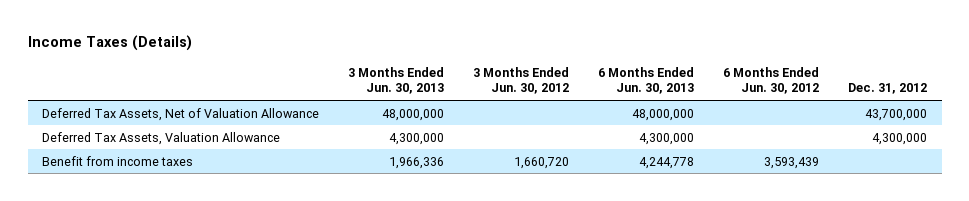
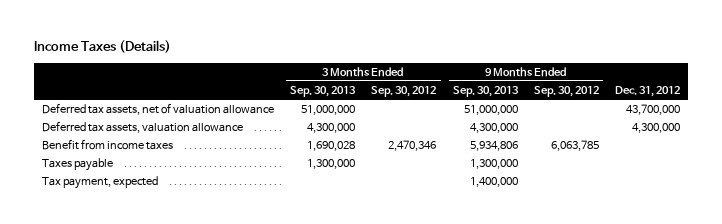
- | 3 Months Ended Jun. 30, 2013 | 3 Months Ended Jun. 30, 2012 | 6 Months Ended Jun. 30, 2013 | 6 Months Ended Jun. 30, 2012 | Dec. 31, 2012
+ | 3 Months Ended Sep. 30, 2013 | 3 Months Ended Sep. 30, 2012 | 9 Months Ended Sep. 30, 2013 | 9 Months Ended Sep. 30, 2012 | Dec. 31, 2012
- Deferred Tax Assets, Net of Valuation Allowance | 48,000,000 | | 48,000,000 | | 43,700,000
- Deferred Tax Assets, Valuation Allowance | 4,300,000 | | 4,300,000 | | 4,300,000
+ Deferred tax assets, net of valuation allowance | 51,000,000 | | 51,000,000 | | 43,700,000
+ Deferred tax assets, valuation allowance | 4,300,000 | | 4,300,000 | | 4,300,000
+ Taxes payable | 1,300,000 | | 1,300,000 | |
+ Tax payment, expected | | | 1,400,000 | |

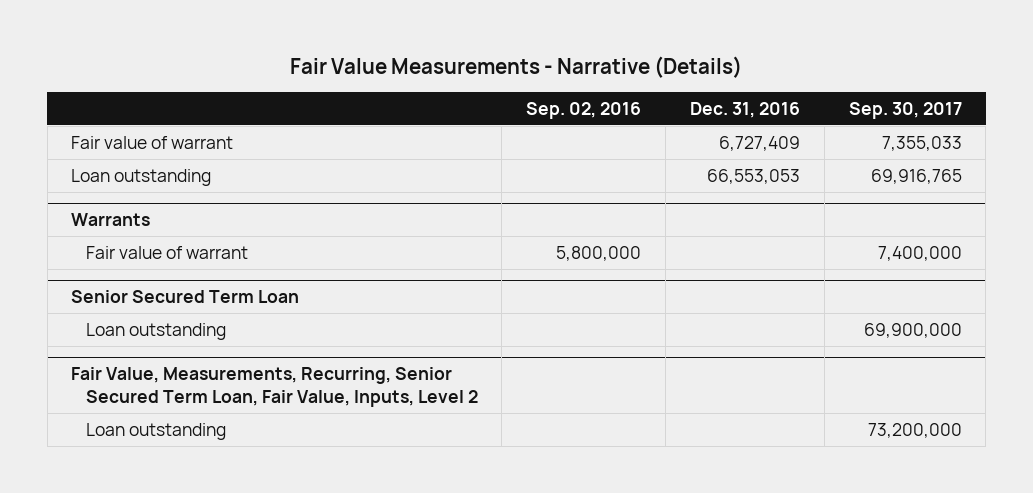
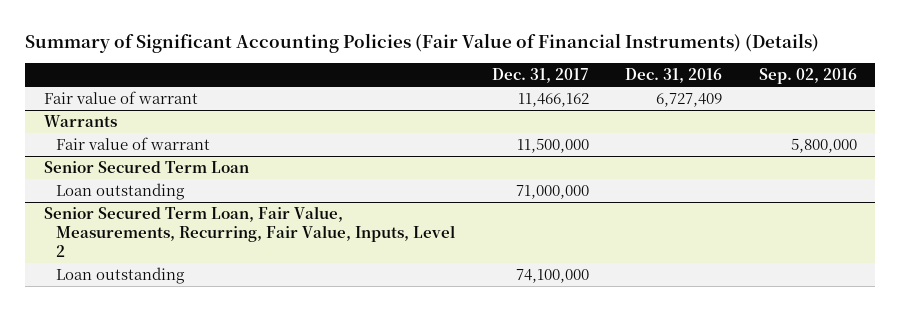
- Fair Value Measurements - Narrative (Details)
+ Summary of Significant Accounting Policies (Fair Value of Financial Instruments) (Details)
- | Sep. 02, 2016 | Dec. 31, 2016 | Sep. 30, 2017
+ | Dec. 31, 2017 | Dec. 31, 2016 | Sep. 02, 2016
- Loan outstanding | | 66,553,053 | 69,916,765
- Fair Value, Measurements, Recurring, Senior Secured Term Loan, Fair Value, Inputs, Level 2
+ Senior Secured Term Loan, Fair Value, Measurements, Recurring, Fair Value, Inputs, Level 2

